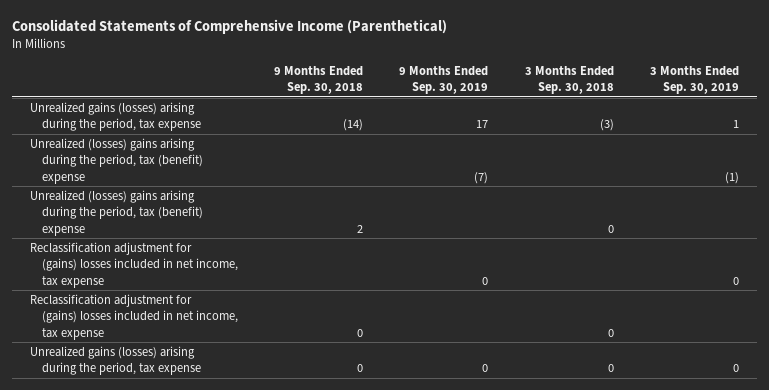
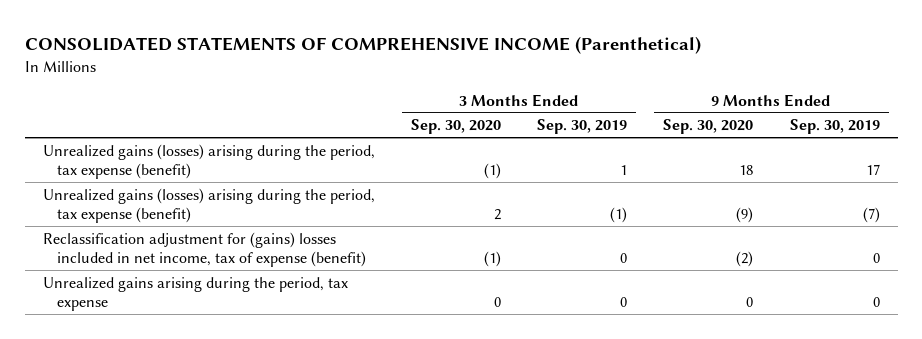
- Consolidated Statements of Comprehensive Income (Parenthetical)
+ CONSOLIDATED STATEMENTS OF COMPREHENSIVE INCOME (Parenthetical)
- | 9 Months Ended Sep. 30, 2018 | 9 Months Ended Sep. 30, 2019 | 3 Months Ended Sep. 30, 2018 | 3 Months Ended Sep. 30, 2019
+ | 3 Months Ended Sep. 30, 2020 | 3 Months Ended Sep. 30, 2019 | 9 Months Ended Sep. 30, 2020 | 9 Months Ended Sep. 30, 2019
- Unrealized gains (losses) arising during the period, tax expense | (14) | 17 | (3) | 1
- Unrealized (losses) gains arising during the period, tax (benefit) expense | | (7) | | (1)
- Unrealized (losses) gains arising during the period, tax (benefit) expense | 2 | | 0 |
- Reclassification adjustment for (gains) losses included in net income, tax expense | | 0 | | 0
- Reclassification adjustment for (gains) losses included in net income, tax expense | 0 | | 0 |
- Unrealized gains (losses) arising during the period, tax expense | 0 | 0 | 0 | 0
+ Unrealized gains (losses) arising during the period, tax expense (benefit) | (1) | 1 | 18 | 17
+ Unrealized gains (losses) arising during the period, tax expense (benefit) | 2 | (1) | (9) | (7)
+ Reclassification adjustment for (gains) losses included in net income, tax of expense (benefit) | (1) | 0 | (2) | 0
+ Unrealized gains arising during the period, tax expense | 0 | 0 | 0 | 0

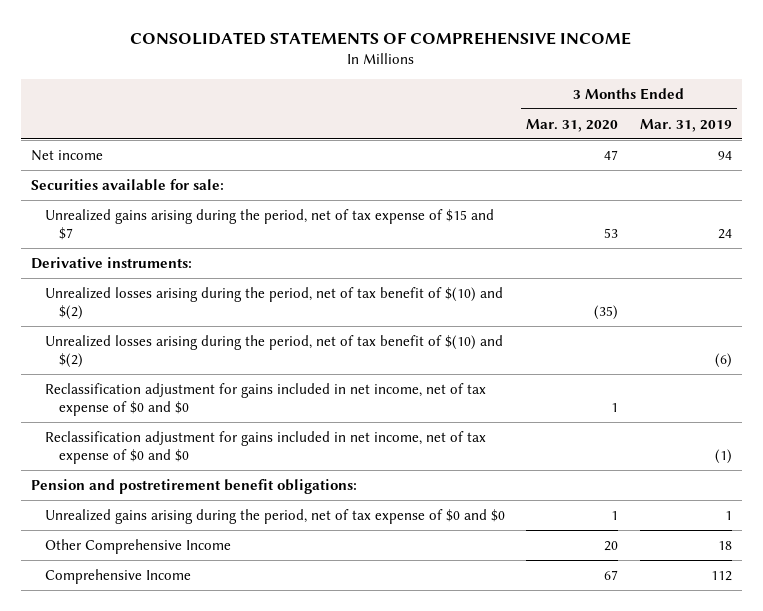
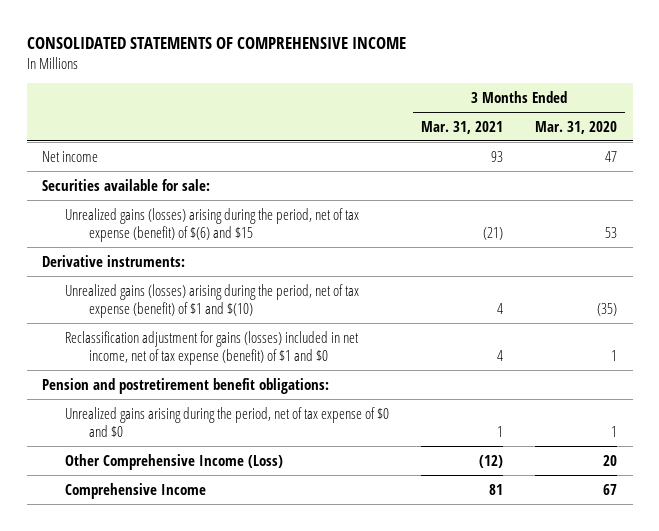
- | 3 Months Ended Mar. 31, 2020 | 3 Months Ended Mar. 31, 2019
+ | 3 Months Ended Mar. 31, 2021 | 3 Months Ended Mar. 31, 2020
- Unrealized gains arising during the period, net of tax expense of $15 and $7 | 53 | 24
+ Unrealized gains (losses) arising during the period, net of tax expense (benefit) of $(6) and $15 | (21) | 53
- Unrealized losses arising during the period, net of tax benefit of $(10) and $(2) | (35) |
- Unrealized losses arising during the period, net of tax benefit of $(10) and $(2) | | (6)
- Reclassification adjustment for gains included in net income, net of tax expense of $0 and $0 | 1 |
- Reclassification adjustment for gains included in net income, net of tax expense of $0 and $0 | | (1)
+ Unrealized gains (losses) arising during the period, net of tax expense (benefit) of $1 and $(10) | 4 | (35)
+ Reclassification adjustment for gains (losses) included in net income, net of tax expense (benefit) of $1 and $0 | 4 | 1
- Other Comprehensive Income | 20 | 18
+ Other Comprehensive Income (Loss) | (12) | 20

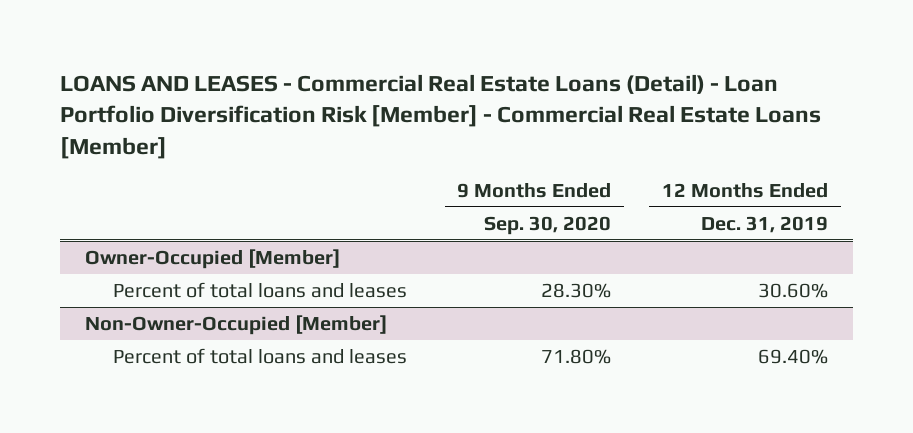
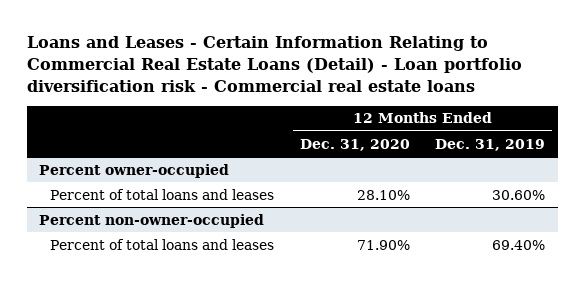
- LOANS AND LEASES - Commercial Real Estate Loans (Detail) - Loan Portfolio Diversification Risk [Member] - Commercial Real Estate Loans [Member]
+ Loans and Leases - Certain Information Relating to Commercial Real Estate Loans (Detail) - Loan portfolio diversification risk - Commercial real estate loans
- | 9 Months Ended Sep. 30, 2020 | 12 Months Ended Dec. 31, 2019
+ | 12 Months Ended Dec. 31, 2020 | 12 Months Ended Dec. 31, 2019
- Owner-Occupied [Member]
+ Percent owner-occupied
- Non-Owner-Occupied [Member]
+ Percent non-owner-occupied

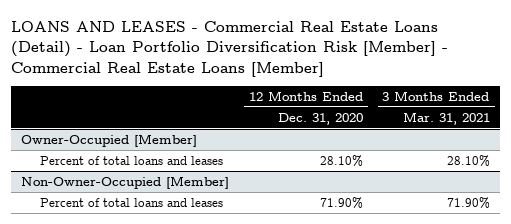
- Loans and Leases - Certain Information Relating to Commercial Real Estate Loans (Detail) - Loan portfolio diversification risk - Commercial real estate loans
+ LOANS AND LEASES - Commercial Real Estate Loans (Detail) - Loan Portfolio Diversification Risk [Member] - Commercial Real Estate Loans [Member]
- | 12 Months Ended Dec. 31, 2020 | 12 Months Ended Dec. 31, 2019
+ | 12 Months Ended Dec. 31, 2020 | 3 Months Ended Mar. 31, 2021
- Percent owner-occupied
+ Owner-Occupied [Member]
- Percent non-owner-occupied
+ Non-Owner-Occupied [Member]

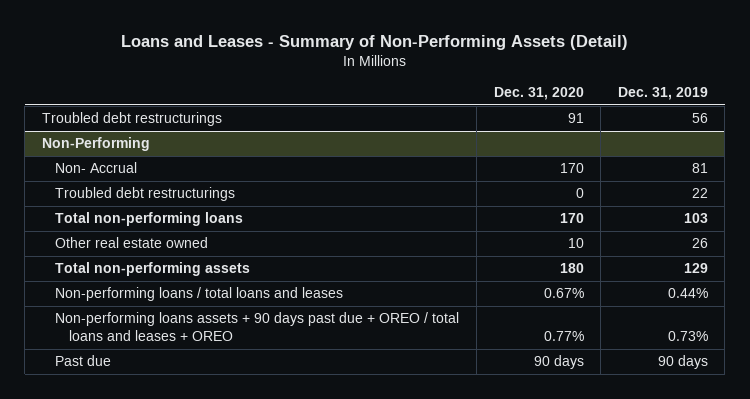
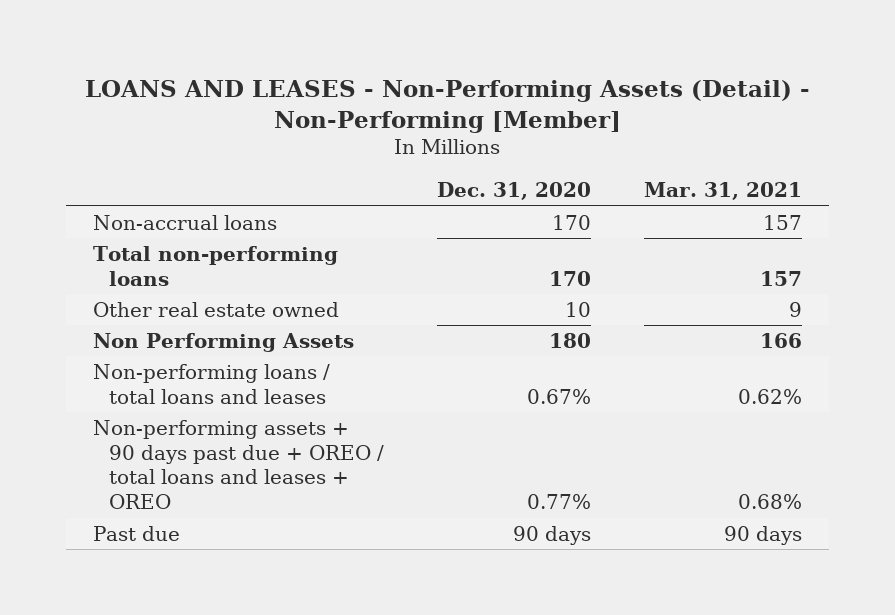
- Loans and Leases - Summary of Non-Performing Assets (Detail)
+ LOANS AND LEASES - Non-Performing Assets (Detail) - Non-Performing [Member]
- | Dec. 31, 2020 | Dec. 31, 2019
+ | Dec. 31, 2020 | Mar. 31, 2021
- Troubled debt restructurings | 91 | 56
- Non-Performing
- Non- Accrual | 170 | 81
- Troubled debt restructurings | 0 | 22
+ Non-accrual loans | 170 | 157
- Total non-performing assets | 180 | 129
+ Non Performing Assets | 180 | 166
- Non-performing loans assets + 90 days past due + OREO / total loans and leases + OREO | 0.77% | 0.73%
+ Non-performing assets + 90 days past due + OREO / total loans and leases + OREO | 0.77% | 0.68%

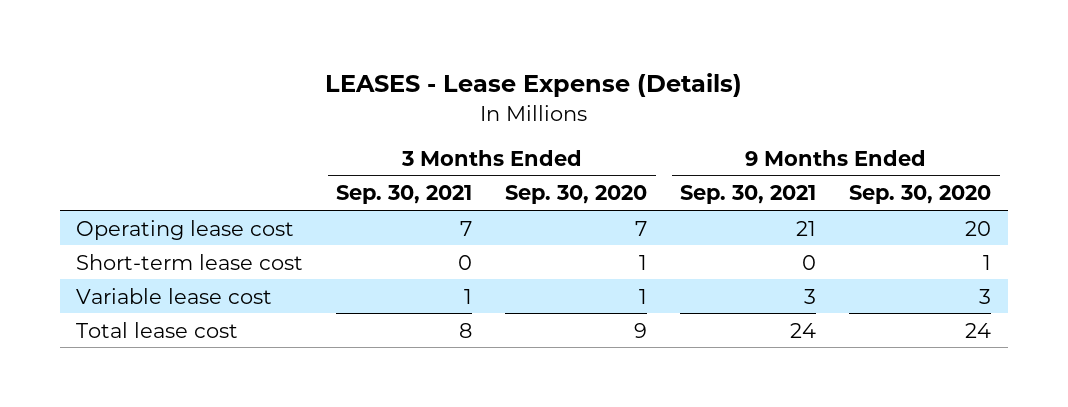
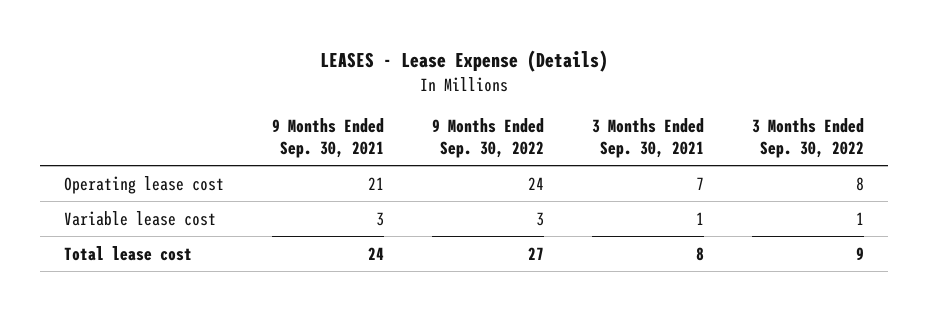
- | 3 Months Ended Sep. 30, 2021 | 3 Months Ended Sep. 30, 2020 | 9 Months Ended Sep. 30, 2021 | 9 Months Ended Sep. 30, 2020
+ | 9 Months Ended Sep. 30, 2021 | 9 Months Ended Sep. 30, 2022 | 3 Months Ended Sep. 30, 2021 | 3 Months Ended Sep. 30, 2022
- Short-term lease cost | 0 | 1 | 0 | 1

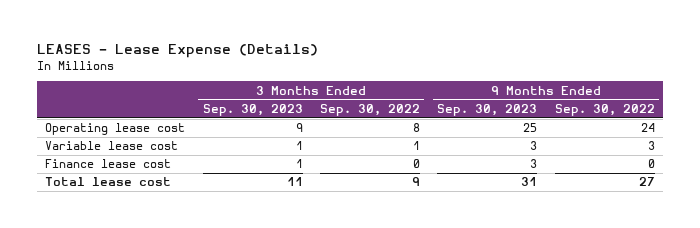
- | 9 Months Ended Sep. 30, 2021 | 9 Months Ended Sep. 30, 2022 | 3 Months Ended Sep. 30, 2021 | 3 Months Ended Sep. 30, 2022
+ | 3 Months Ended Sep. 30, 2023 | 3 Months Ended Sep. 30, 2022 | 9 Months Ended Sep. 30, 2023 | 9 Months Ended Sep. 30, 2022
+ Finance lease cost | 1 | 0 | 3 | 0

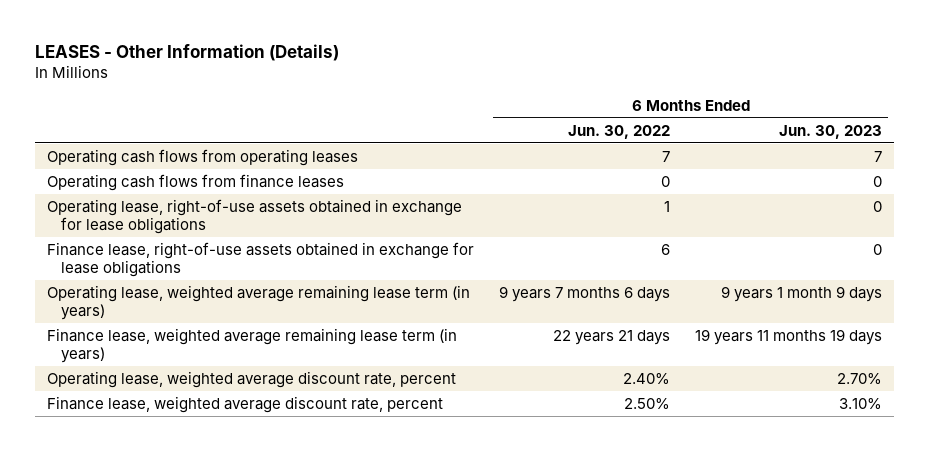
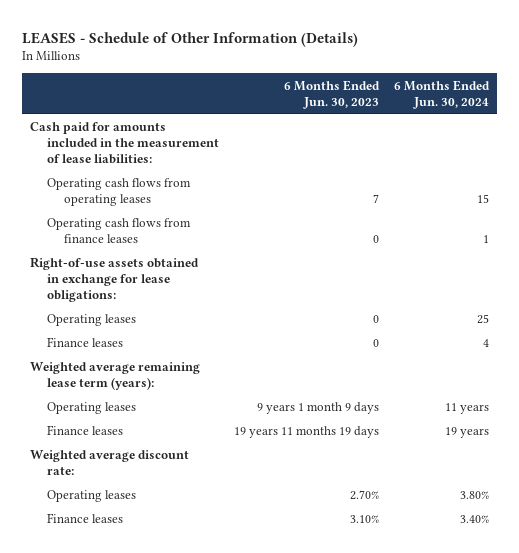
- LEASES - Other Information (Details)
+ LEASES - Schedule of Other Information (Details)
- | 6 Months Ended Jun. 30, 2022 | 6 Months Ended Jun. 30, 2023
+ | 6 Months Ended Jun. 30, 2023 | 6 Months Ended Jun. 30, 2024
+ Cash paid for amounts included in the measurement of lease liabilities:
- Operating lease, right-of-use assets obtained in exchange for lease obligations | 1 | 0
- Finance lease, right-of-use assets obtained in exchange for lease obligations | 6 | 0
- Operating lease, weighted average remaining lease term (in years) | 9 years 7 months 6 days | 9 years 1 month 9 days
- Finance lease, weighted average remaining lease term (in years) | 22 years 21 days | 19 years 11 months 19 days
- Operating lease, weighted average discount rate, percent | 2.40% | 2.70%
- Finance lease, weighted average discount rate, percent | 2.50% | 3.10%
+ Right-of-use assets obtained in exchange for lease obligations:
+ Operating leases | 0 | 25
+ Finance leases | 0 | 4
+ Weighted average remaining lease term (years):
+ Operating leases | 9 years 1 month 9 days | 11 years
+ Finance leases | 19 years 11 months 19 days | 19 years
+ Weighted average discount rate:
+ Operating leases | 2.70% | 3.80%
+ Finance leases | 3.10% | 3.40%

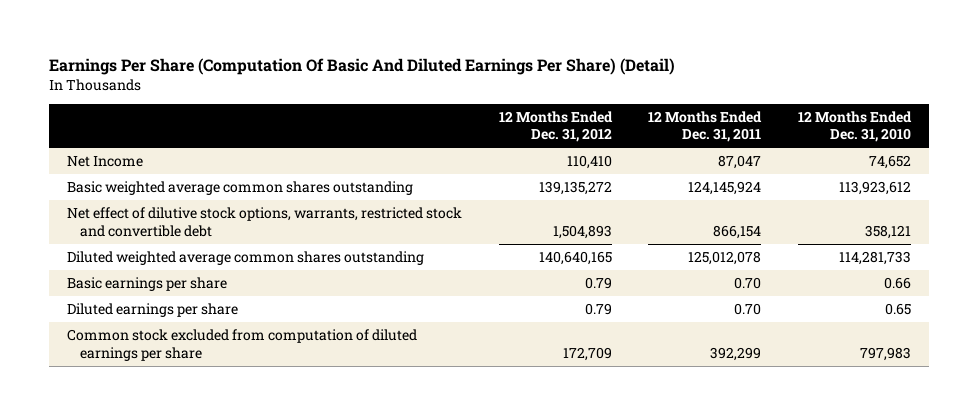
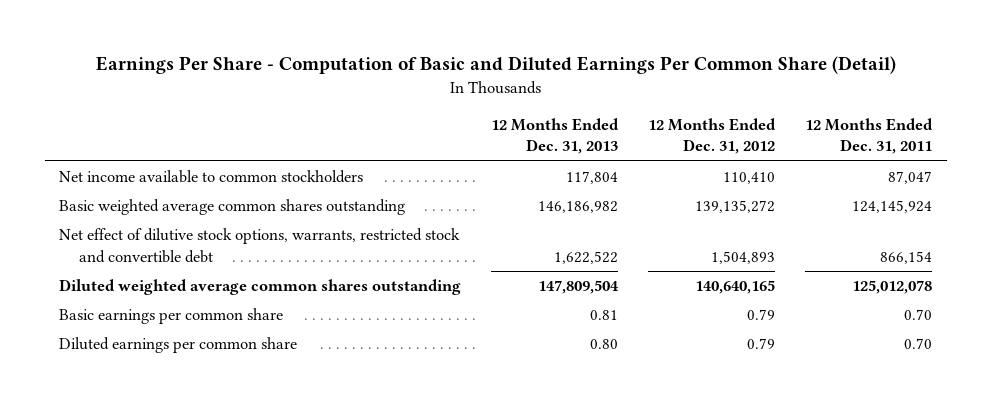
- Earnings Per Share (Computation Of Basic And Diluted Earnings Per Share) (Detail)
+ Earnings Per Share - Computation of Basic and Diluted Earnings Per Common Share (Detail)
- | 12 Months Ended Dec. 31, 2012 | 12 Months Ended Dec. 31, 2011 | 12 Months Ended Dec. 31, 2010
+ | 12 Months Ended Dec. 31, 2013 | 12 Months Ended Dec. 31, 2012 | 12 Months Ended Dec. 31, 2011
- Net Income | 110,410 | 87,047 | 74,652
+ Net income available to common stockholders | 117,804 | 110,410 | 87,047
- Basic earnings per share | 0.79 | 0.70 | 0.66
- Diluted earnings per share | 0.79 | 0.70 | 0.65
- Common stock excluded from computation of diluted earnings per share | 172,709 | 392,299 | 797,983
+ Basic earnings per common share | 0.81 | 0.79 | 0.70
+ Diluted earnings per common share | 0.80 | 0.79 | 0.70

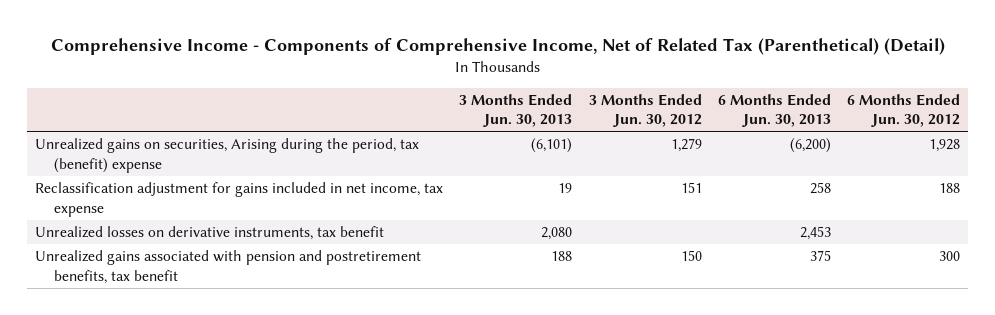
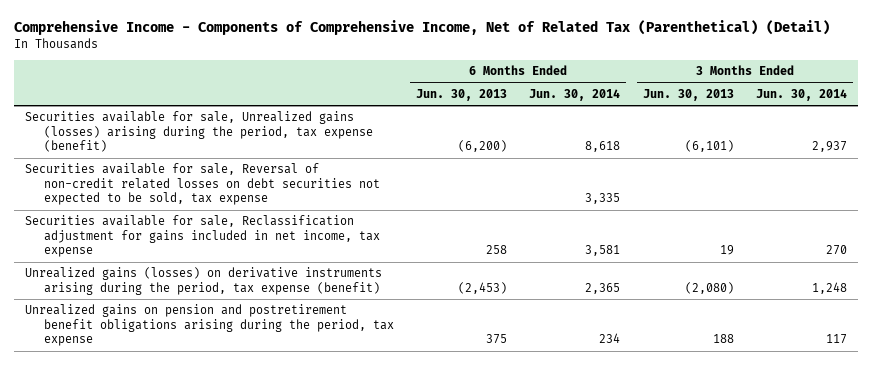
- | 3 Months Ended Jun. 30, 2013 | 3 Months Ended Jun. 30, 2012 | 6 Months Ended Jun. 30, 2013 | 6 Months Ended Jun. 30, 2012
+ | 6 Months Ended Jun. 30, 2013 | 6 Months Ended Jun. 30, 2014 | 3 Months Ended Jun. 30, 2013 | 3 Months Ended Jun. 30, 2014
- Unrealized gains on securities, Arising during the period, tax (benefit) expense | (6,101) | 1,279 | (6,200) | 1,928
- Reclassification adjustment for gains included in net income, tax expense | 19 | 151 | 258 | 188
- Unrealized losses on derivative instruments, tax benefit | 2,080 | | 2,453 |
- Unrealized gains associated with pension and postretirement benefits, tax benefit | 188 | 150 | 375 | 300
+ Securities available for sale, Unrealized gains (losses) arising during the period, tax expense (benefit) | (6,200) | 8,618 | (6,101) | 2,937
+ Securities available for sale, Reversal of non-credit related losses on debt securities not expected to be sold, tax expense | | 3,335 | |
+ Securities available for sale, Reclassification adjustment for gains included in net income, tax expense | 258 | 3,581 | 19 | 270
+ Unrealized gains (losses) on derivative instruments arising during the period, tax expense (benefit) | (2,453) | 2,365 | (2,080) | 1,248
+ Unrealized gains on pension and postretirement benefit obligations arising during the period, tax expense | 375 | 234 | 188 | 117

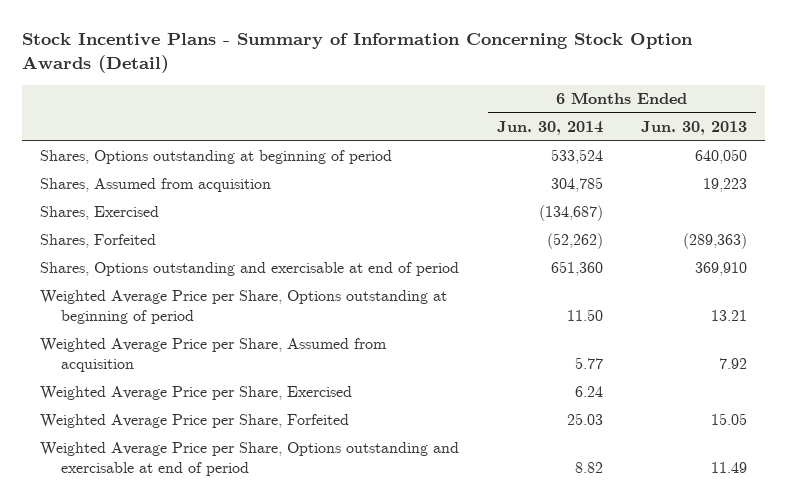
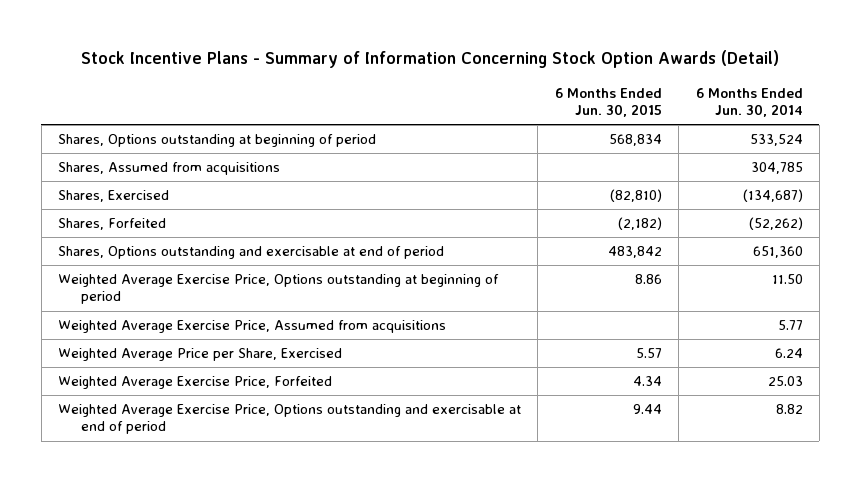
- | 6 Months Ended Jun. 30, 2014 | 6 Months Ended Jun. 30, 2013
+ | 6 Months Ended Jun. 30, 2015 | 6 Months Ended Jun. 30, 2014
- Shares, Assumed from acquisition | 304,785 | 19,223
+ Shares, Assumed from acquisitions | | 304,785
- Weighted Average Price per Share, Options outstanding at beginning of period | 11.50 | 13.21
- Weighted Average Price per Share, Assumed from acquisition | 5.77 | 7.92
+ Weighted Average Exercise Price, Options outstanding at beginning of period | 8.86 | 11.50
+ Weighted Average Exercise Price, Assumed from acquisitions | | 5.77
- Weighted Average Price per Share, Forfeited | 25.03 | 15.05
- Weighted Average Price per Share, Options outstanding and exercisable at end of period | 8.82 | 11.49
+ Weighted Average Exercise Price, Forfeited | 4.34 | 25.03
+ Weighted Average Exercise Price, Options outstanding and exercisable at end of period | 9.44 | 8.82

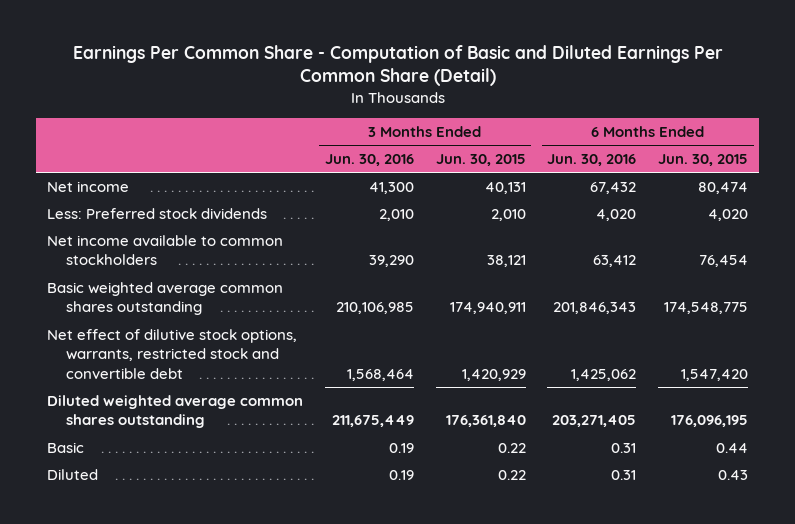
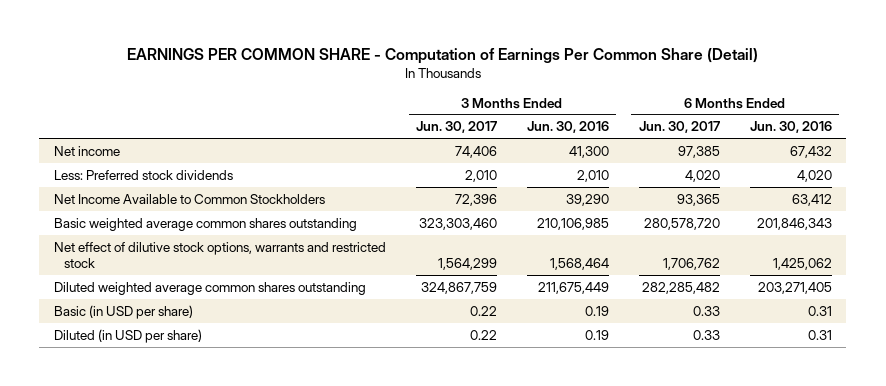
- Earnings Per Common Share - Computation of Basic and Diluted Earnings Per Common Share (Detail)
+ EARNINGS PER COMMON SHARE - Computation of Earnings Per Common Share (Detail)
- | 3 Months Ended Jun. 30, 2016 | 3 Months Ended Jun. 30, 2015 | 6 Months Ended Jun. 30, 2016 | 6 Months Ended Jun. 30, 2015
+ | 3 Months Ended Jun. 30, 2017 | 3 Months Ended Jun. 30, 2016 | 6 Months Ended Jun. 30, 2017 | 6 Months Ended Jun. 30, 2016
- Net income available to common stockholders | 39,290 | 38,121 | 63,412 | 76,454
+ Net Income Available to Common Stockholders | 72,396 | 39,290 | 93,365 | 63,412
- Net effect of dilutive stock options, warrants, restricted stock and convertible debt | 1,568,464 | 1,420,929 | 1,425,062 | 1,547,420
+ Net effect of dilutive stock options, warrants and restricted stock | 1,564,299 | 1,568,464 | 1,706,762 | 1,425,062
- Basic | 0.19 | 0.22 | 0.31 | 0.44
- Diluted | 0.19 | 0.22 | 0.31 | 0.43
+ Basic (in USD per share) | 0.22 | 0.19 | 0.33 | 0.31
+ Diluted (in USD per share) | 0.22 | 0.19 | 0.33 | 0.31

